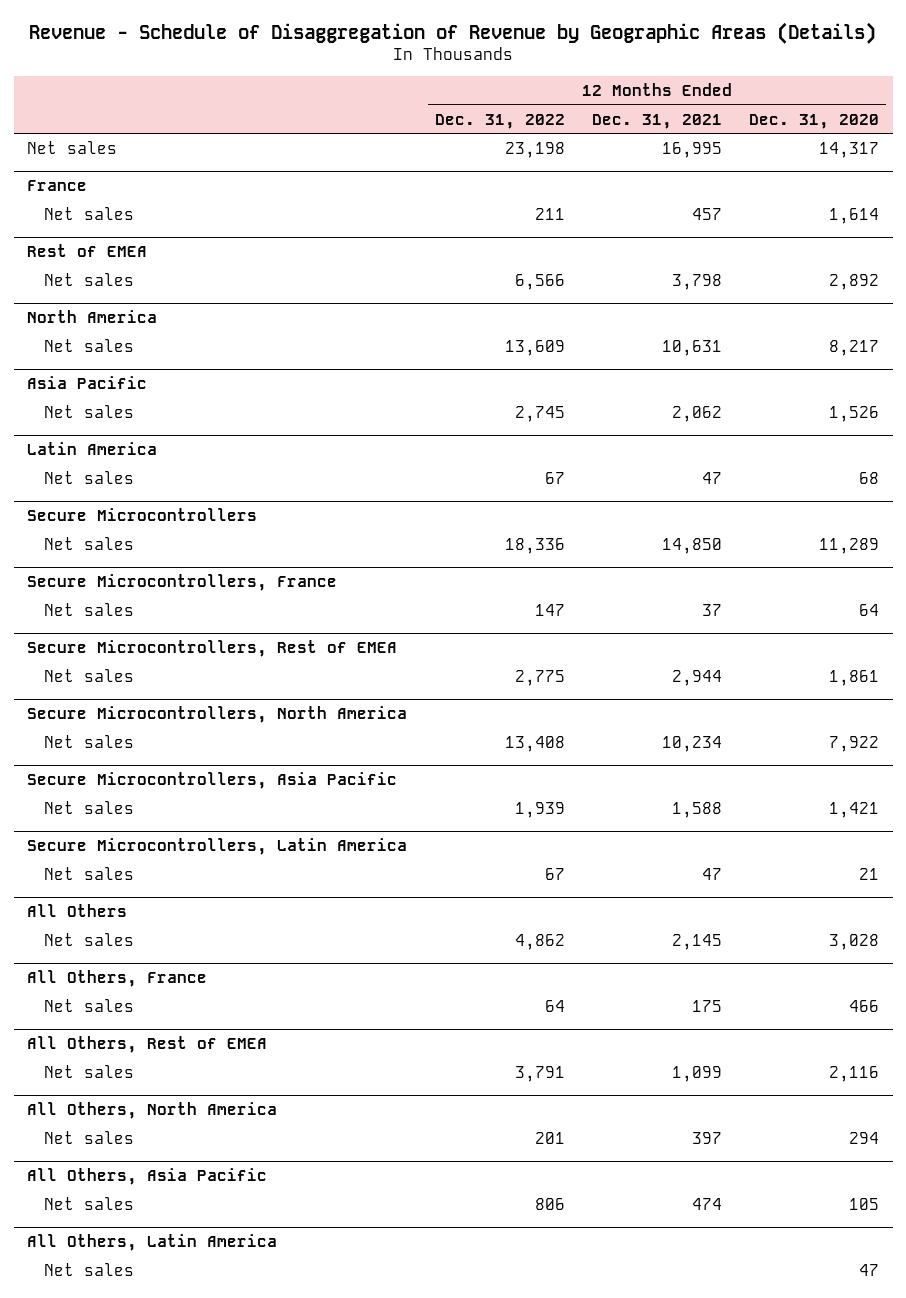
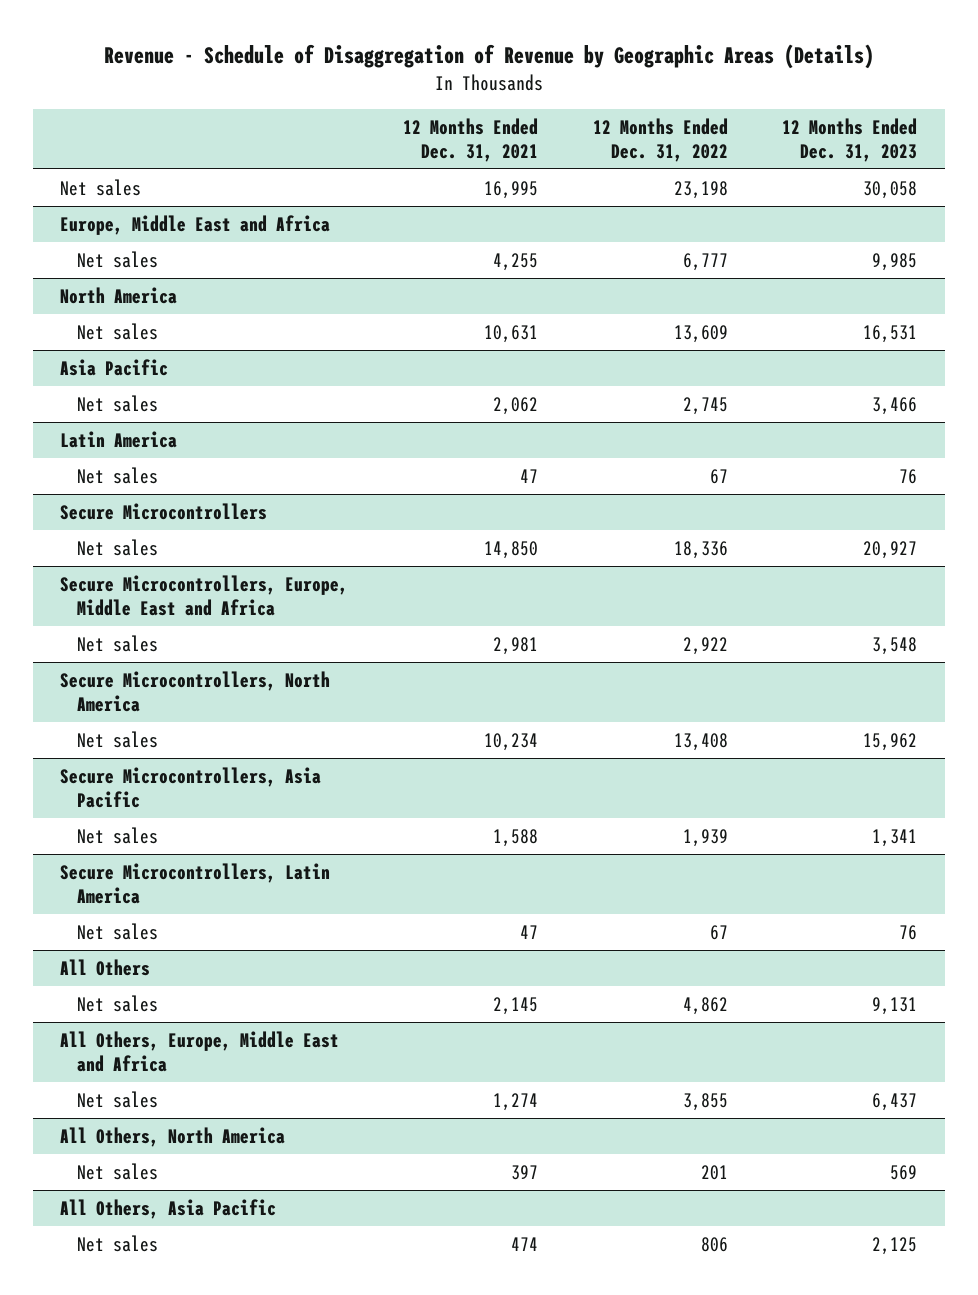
- | 12 Months Ended Dec. 31, 2022 | 12 Months Ended Dec. 31, 2021 | 12 Months Ended Dec. 31, 2020
+ | 12 Months Ended Dec. 31, 2021 | 12 Months Ended Dec. 31, 2022 | 12 Months Ended Dec. 31, 2023
- France
- Net sales | 211 | 457 | 1,614
- Rest of EMEA
- Net sales | 6,566 | 3,798 | 2,892
+ Europe, Middle East and Africa
+ Net sales | 4,255 | 6,777 | 9,985
- Secure Microcontrollers, France
- Net sales | 147 | 37 | 64
- Secure Microcontrollers, Rest of EMEA
- Net sales | 2,775 | 2,944 | 1,861
+ Secure Microcontrollers, Europe, Middle East and Africa
+ Net sales | 2,981 | 2,922 | 3,548
- All Others, France
- Net sales | 64 | 175 | 466
- All Others, Rest of EMEA
- Net sales | 3,791 | 1,099 | 2,116
+ All Others, Europe, Middle East and Africa
+ Net sales | 1,274 | 3,855 | 6,437
- All Others, Latin America
- Net sales | | | 47

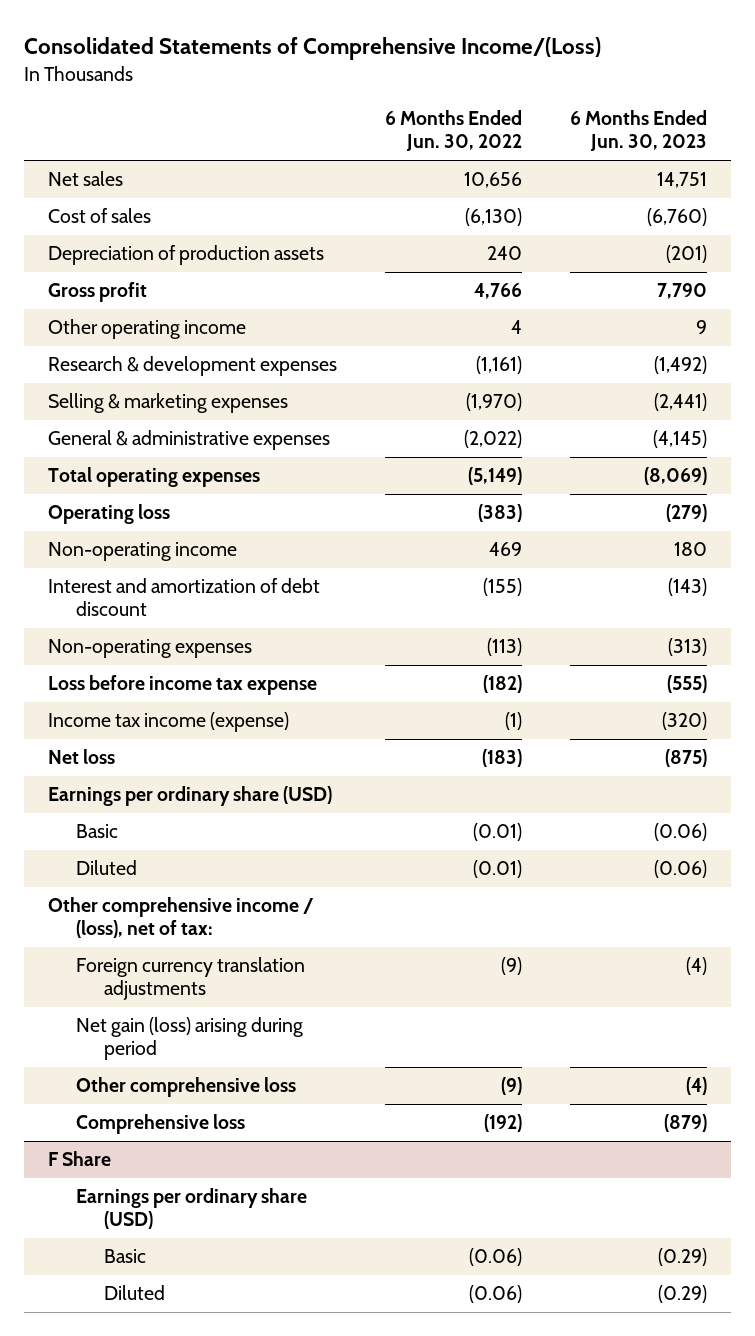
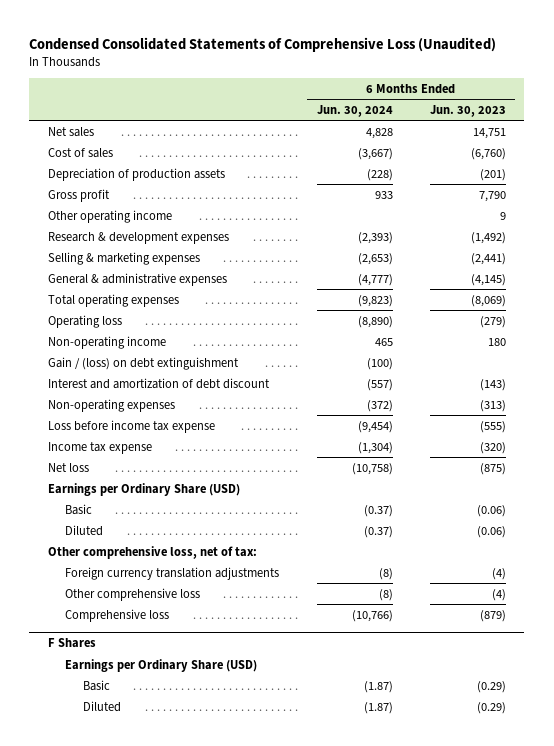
- Consolidated Statements of Comprehensive Income/(Loss)
+ Condensed Consolidated Statements of Comprehensive Loss (Unaudited)
- | 6 Months Ended Jun. 30, 2022 | 6 Months Ended Jun. 30, 2023
+ | 6 Months Ended Jun. 30, 2024 | 6 Months Ended Jun. 30, 2023
+ Gain / (loss) on debt extinguishment | (100) |
- Income tax income (expense) | (1) | (320)
+ Income tax expense | (1,304) | (320)
- Earnings per ordinary share (USD)
+ Earnings per Ordinary Share (USD)
- Other comprehensive income / (loss), net of tax:
+ Other comprehensive loss, net of tax:
- Net gain (loss) arising during period
- F Share
- Earnings per ordinary share (USD)
+ F Shares
+ Earnings per Ordinary Share (USD)

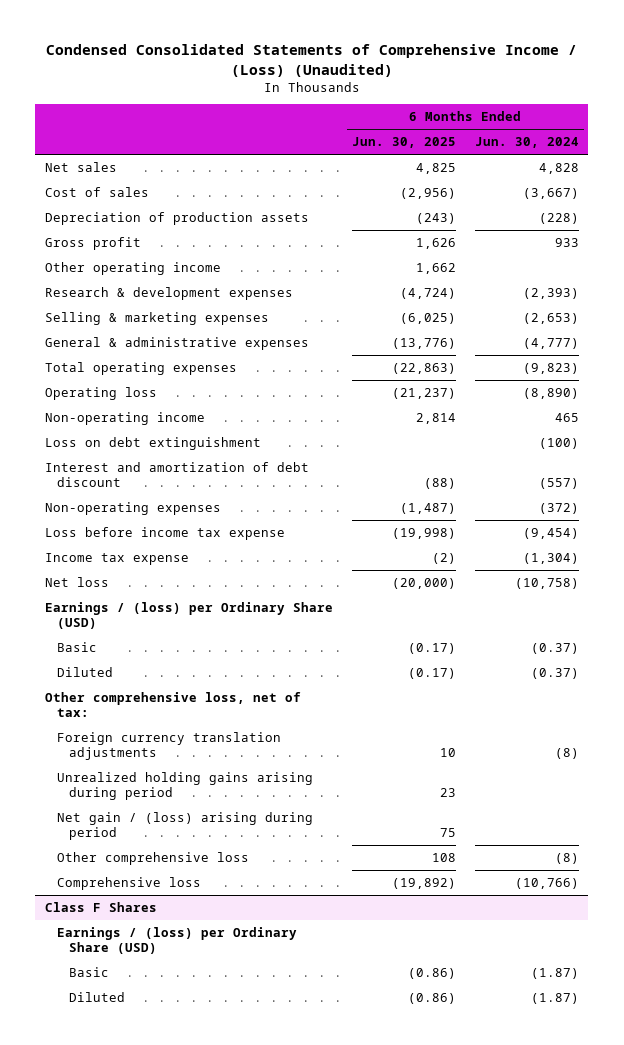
- Condensed Consolidated Statements of Comprehensive Loss (Unaudited)
+ Condensed Consolidated Statements of Comprehensive Income / (Loss) (Unaudited)
- | 6 Months Ended Jun. 30, 2024 | 6 Months Ended Jun. 30, 2023
+ | 6 Months Ended Jun. 30, 2025 | 6 Months Ended Jun. 30, 2024
- Gain / (loss) on debt extinguishment | (100) |
+ Loss on debt extinguishment | | (100)
- Earnings per Ordinary Share (USD)
+ Earnings / (loss) per Ordinary Share (USD)
+ Unrealized holding gains arising during period | 23 |
+ Net gain / (loss) arising during period | 75 |
- F Shares
- Earnings per Ordinary Share (USD)
+ Class F Shares
+ Earnings / (loss) per Ordinary Share (USD)

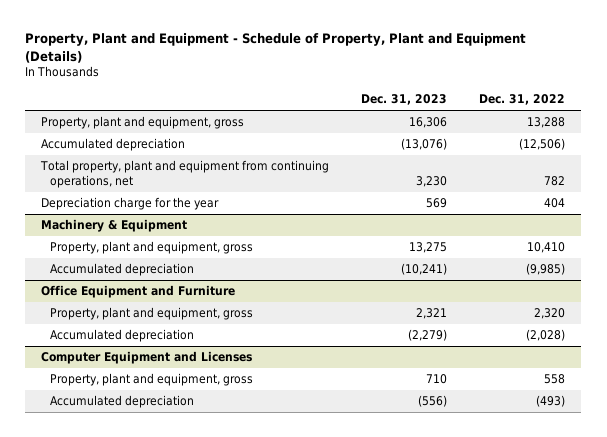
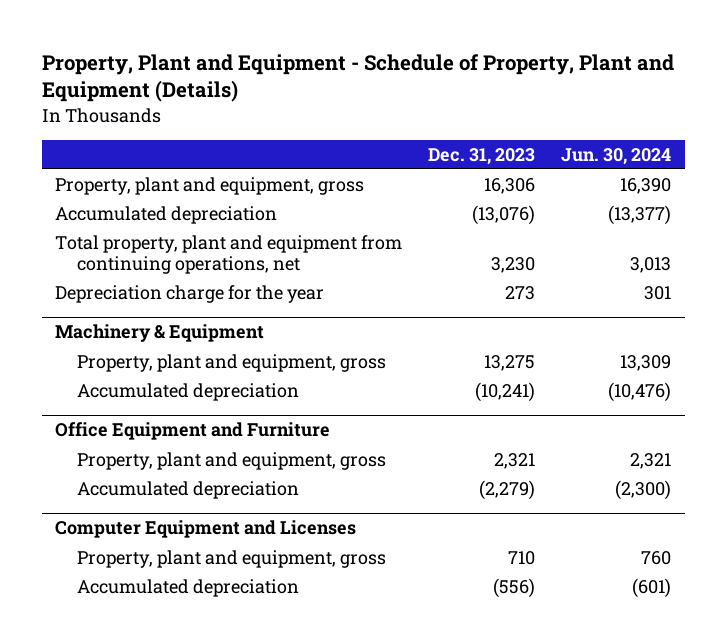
- | Dec. 31, 2023 | Dec. 31, 2022
+ | Dec. 31, 2023 | Jun. 30, 2024
- Depreciation charge for the year | 569 | 404
+ Depreciation charge for the year | 273 | 301

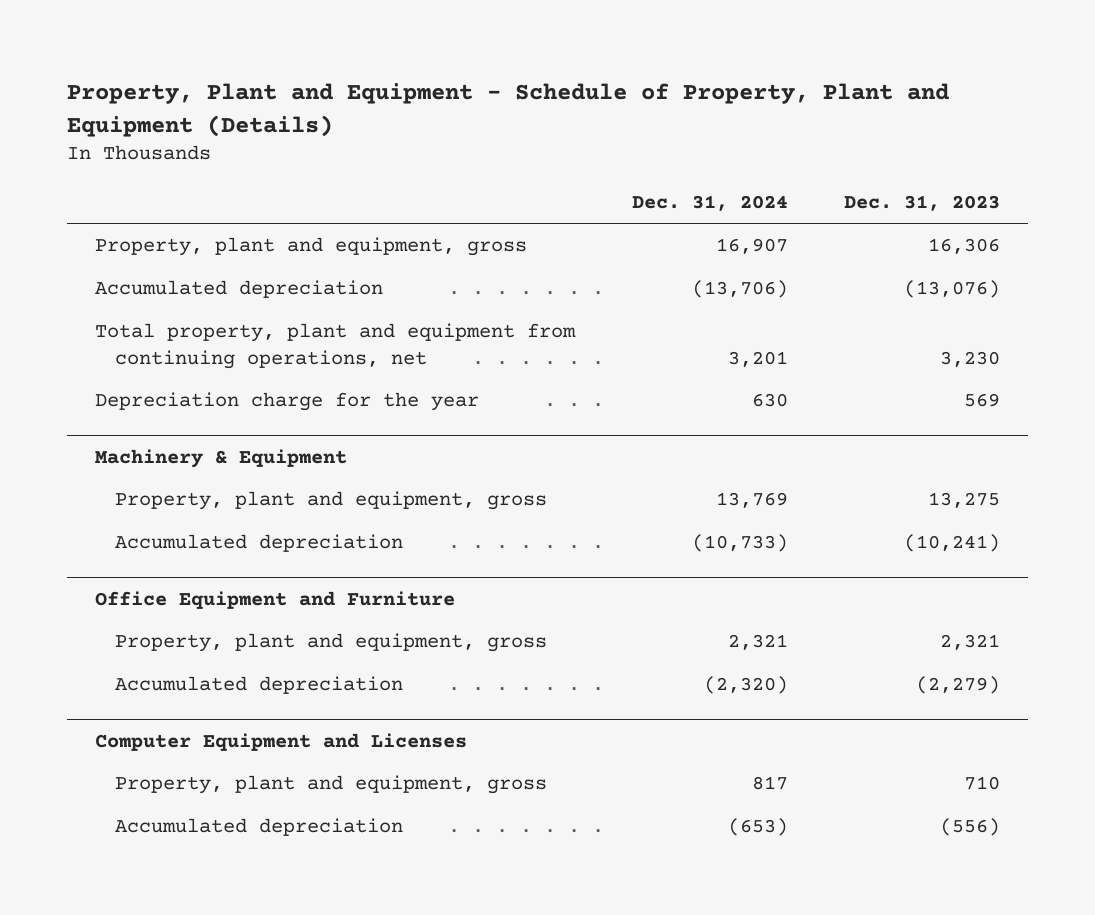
- | Dec. 31, 2023 | Jun. 30, 2024
+ | Dec. 31, 2024 | Dec. 31, 2023
- Depreciation charge for the year | 273 | 301
+ Depreciation charge for the year | 630 | 569

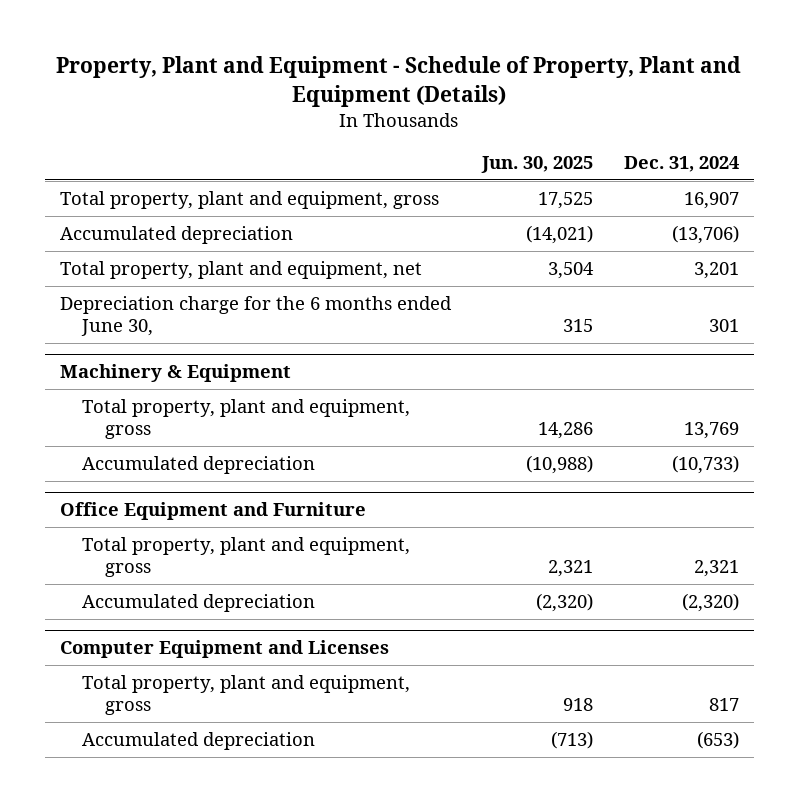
- | Dec. 31, 2024 | Dec. 31, 2023
+ | Jun. 30, 2025 | Dec. 31, 2024
- Property, plant and equipment, gross | 16,907 | 16,306
+ Total property, plant and equipment, gross | 17,525 | 16,907
- Total property, plant and equipment from continuing operations, net | 3,201 | 3,230
- Depreciation charge for the year | 630 | 569
+ Total property, plant and equipment, net | 3,504 | 3,201
+ Depreciation charge for the 6 months ended June 30, | 315 | 301
@ Machinery & Equipment
- Property, plant and equipment, gross | 13,769 | 13,275
+ Total property, plant and equipment, gross | 14,286 | 13,769
@ Office Equipment and Furniture
- Property, plant and equipment, gross | 2,321 | 2,321
+ Total property, plant and equipment, gross | 2,321 | 2,321
@ Computer Equipment and Licenses
- Property, plant and equipment, gross | 817 | 710
+ Total property, plant and equipment, gross | 918 | 817

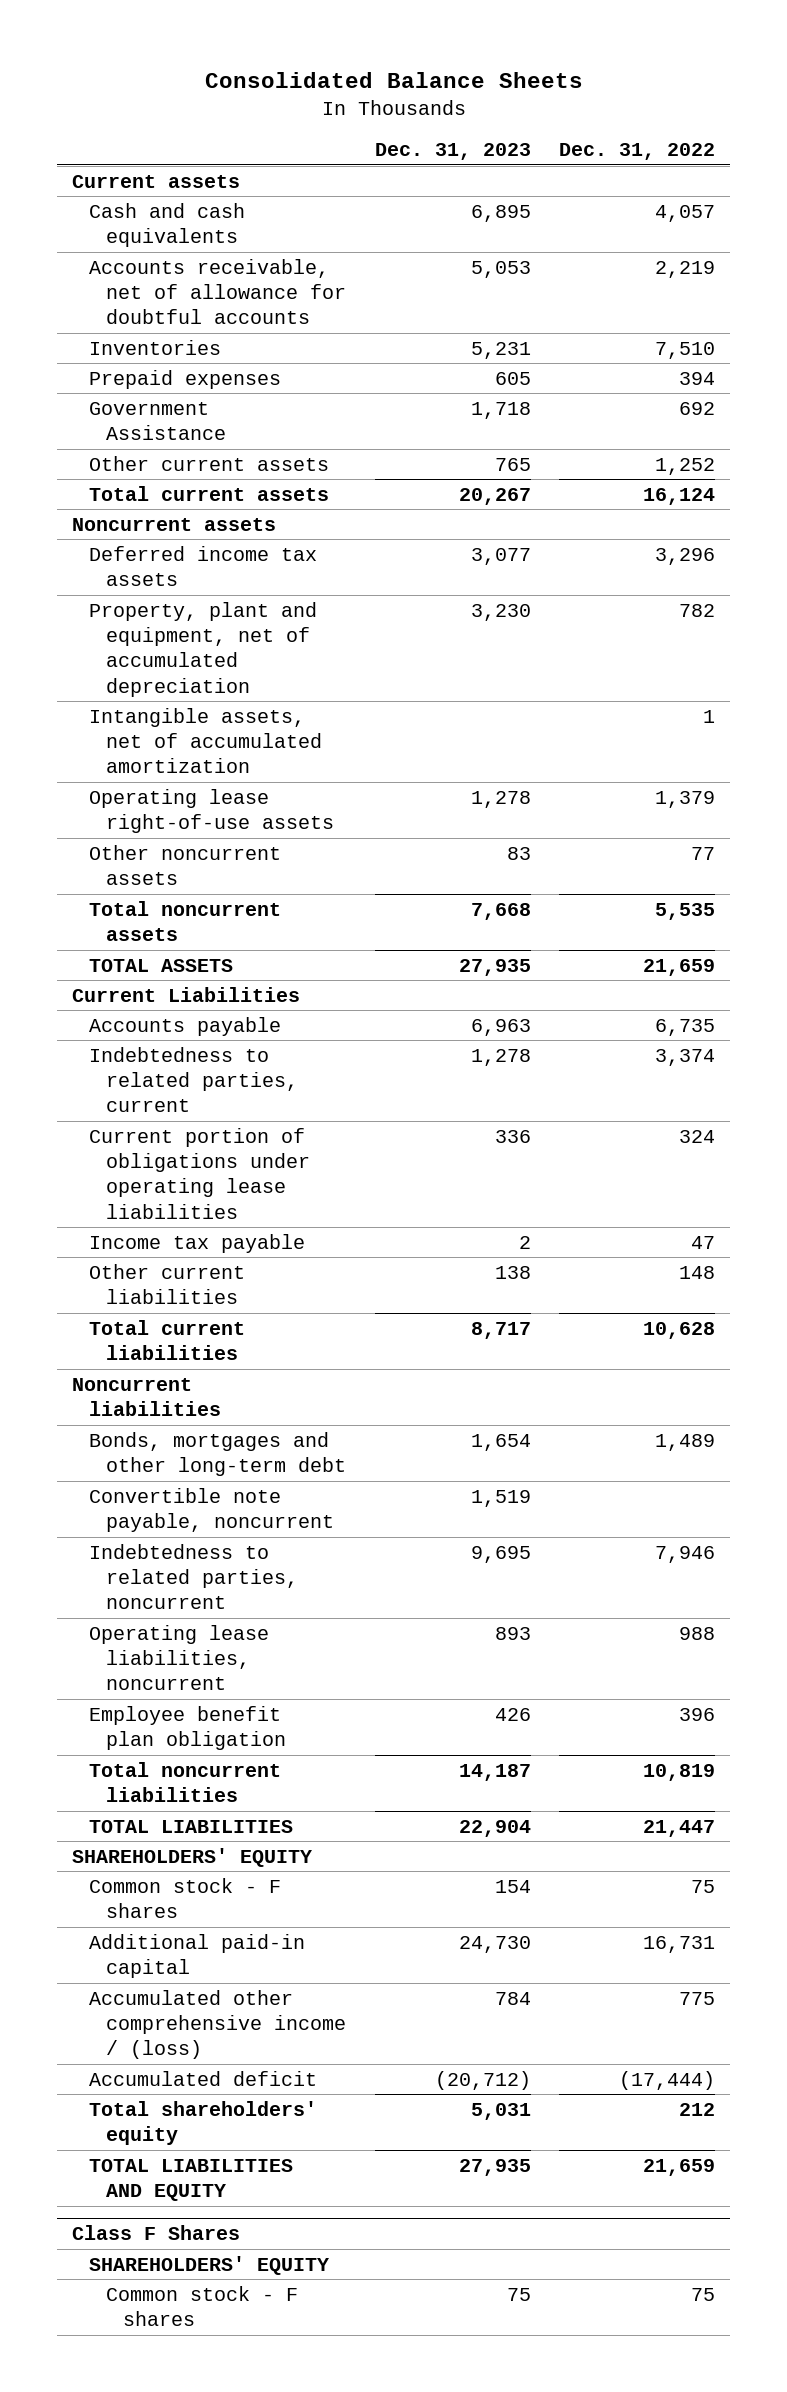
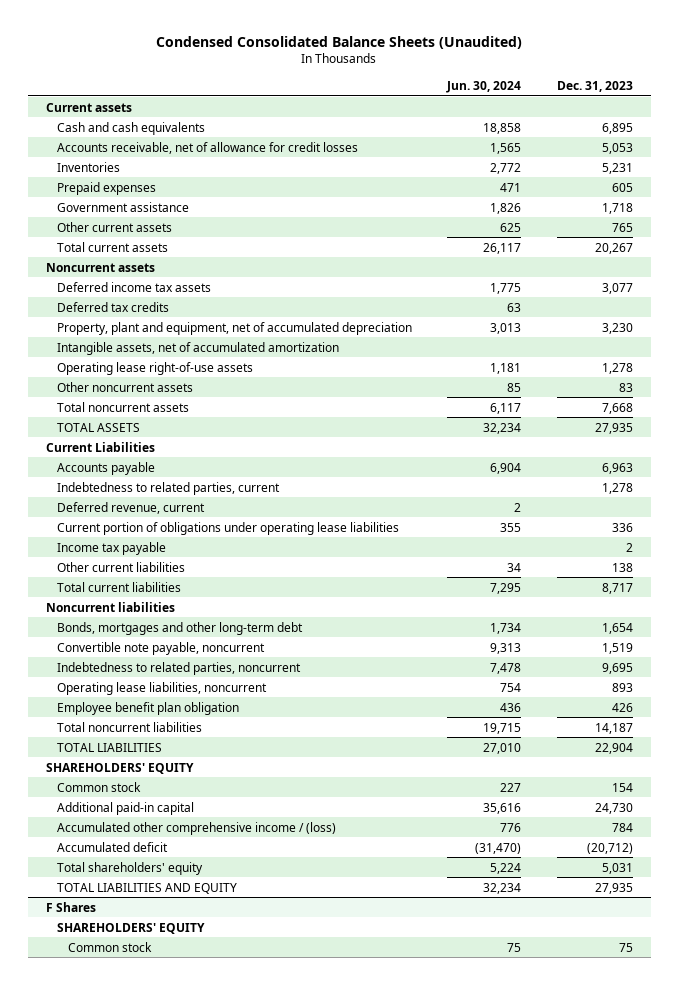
- Consolidated Balance Sheets
+ Condensed Consolidated Balance Sheets (Unaudited)
- | Dec. 31, 2023 | Dec. 31, 2022
+ | Jun. 30, 2024 | Dec. 31, 2023
- Accounts receivable, net of allowance for doubtful accounts | 5,053 | 2,219
+ Accounts receivable, net of allowance for credit losses | 1,565 | 5,053
- Government Assistance | 1,718 | 692
+ Government assistance | 1,826 | 1,718
+ Deferred tax credits | 63 |
+ Deferred revenue, current | 2 |
- Common stock - F shares | 154 | 75
+ Common stock | 227 | 154
- Class F Shares
+ F Shares
- Common stock - F shares | 75 | 75
+ Common stock | 75 | 75

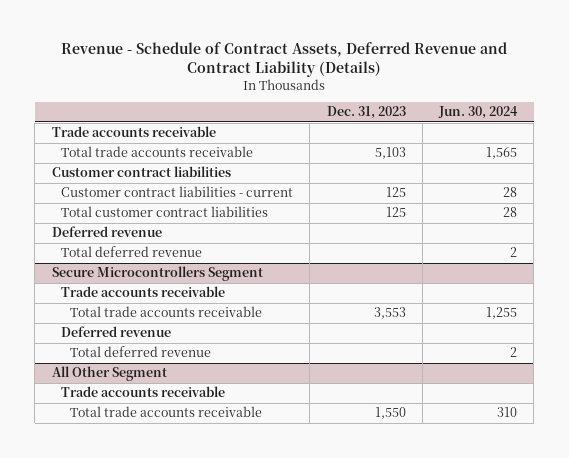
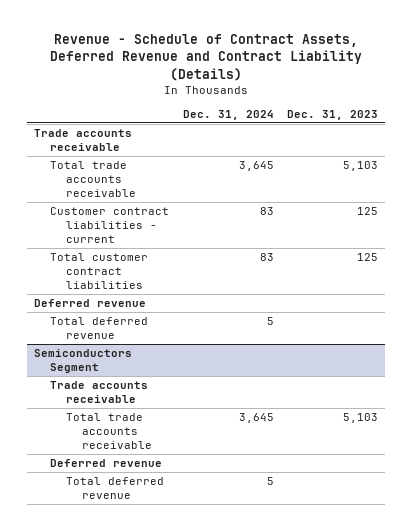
- | Dec. 31, 2023 | Jun. 30, 2024
+ | Dec. 31, 2024 | Dec. 31, 2023
- Customer contract liabilities
- Secure Microcontrollers Segment
+ Semiconductors Segment
- Total trade accounts receivable | 3,553 | 1,255
+ Total trade accounts receivable | 3,645 | 5,103
- All Other Segment
- Trade accounts receivable
- Total trade accounts receivable | 1,550 | 310

